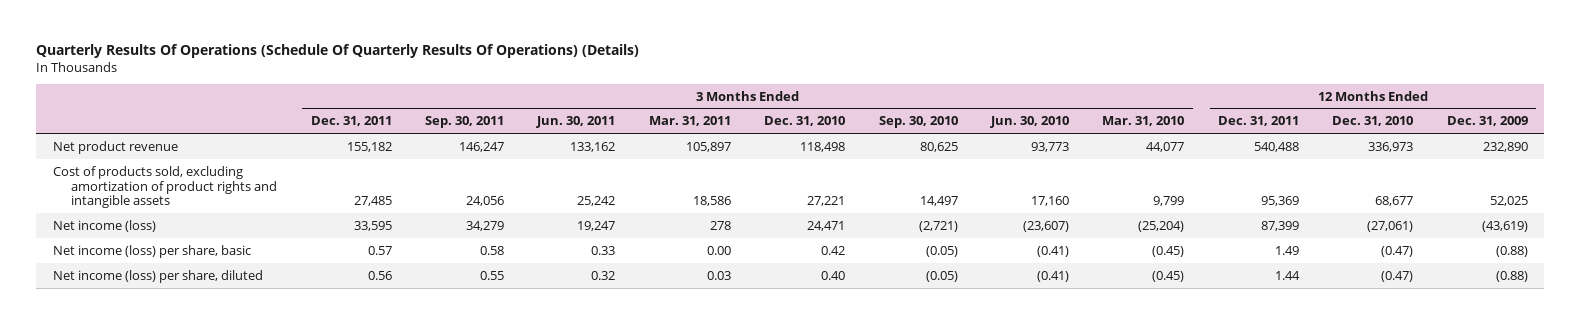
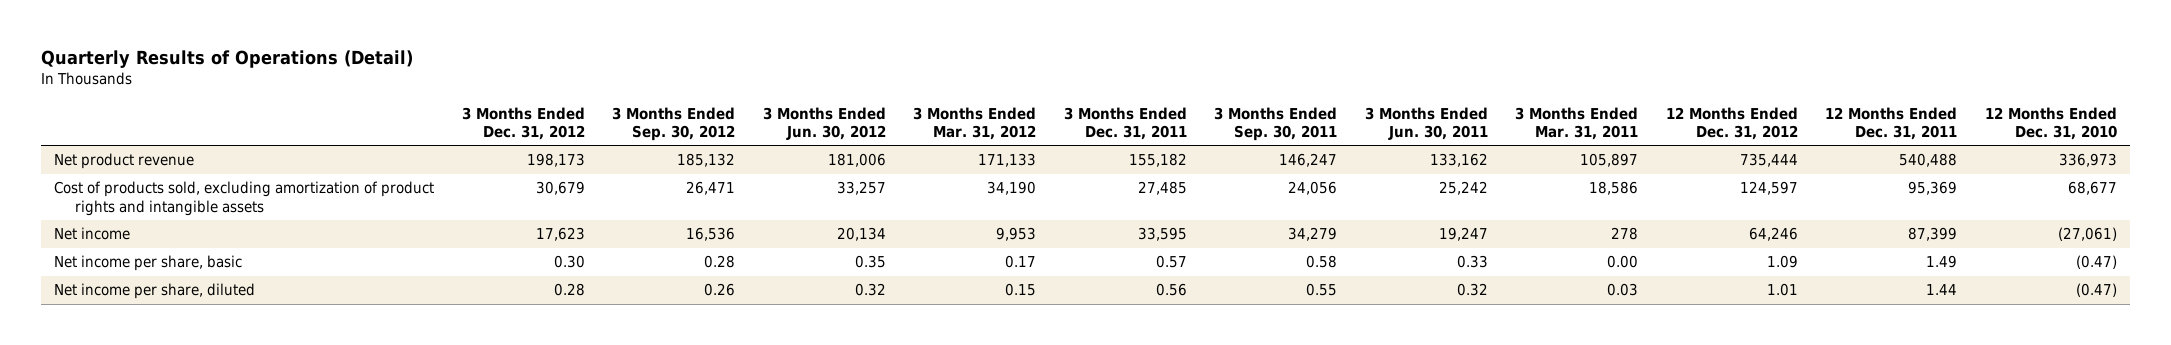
- Quarterly Results Of Operations (Schedule Of Quarterly Results Of Operations) (Details)
+ Quarterly Results of Operations (Detail)
- | 3 Months Ended Dec. 31, 2011 | 3 Months Ended Sep. 30, 2011 | 3 Months Ended Jun. 30, 2011 | 3 Months Ended Mar. 31, 2011 | 3 Months Ended Dec. 31, 2010 | 3 Months Ended Sep. 30, 2010 | 3 Months Ended Jun. 30, 2010 | 3 Months Ended Mar. 31, 2010 | 12 Months Ended Dec. 31, 2011 | 12 Months Ended Dec. 31, 2010 | 12 Months Ended Dec. 31, 2009
+ | 3 Months Ended Dec. 31, 2012 | 3 Months Ended Sep. 30, 2012 | 3 Months Ended Jun. 30, 2012 | 3 Months Ended Mar. 31, 2012 | 3 Months Ended Dec. 31, 2011 | 3 Months Ended Sep. 30, 2011 | 3 Months Ended Jun. 30, 2011 | 3 Months Ended Mar. 31, 2011 | 12 Months Ended Dec. 31, 2012 | 12 Months Ended Dec. 31, 2011 | 12 Months Ended Dec. 31, 2010
- Net income (loss) | 33,595 | 34,279 | 19,247 | 278 | 24,471 | (2,721) | (23,607) | (25,204) | 87,399 | (27,061) | (43,619)
- Net income (loss) per share, basic | 0.57 | 0.58 | 0.33 | 0.00 | 0.42 | (0.05) | (0.41) | (0.45) | 1.49 | (0.47) | (0.88)
- Net income (loss) per share, diluted | 0.56 | 0.55 | 0.32 | 0.03 | 0.40 | (0.05) | (0.41) | (0.45) | 1.44 | (0.47) | (0.88)
+ Net income | 17,623 | 16,536 | 20,134 | 9,953 | 33,595 | 34,279 | 19,247 | 278 | 64,246 | 87,399 | (27,061)
+ Net income per share, basic | 0.30 | 0.28 | 0.35 | 0.17 | 0.57 | 0.58 | 0.33 | 0.00 | 1.09 | 1.49 | (0.47)
+ Net income per share, diluted | 0.28 | 0.26 | 0.32 | 0.15 | 0.56 | 0.55 | 0.32 | 0.03 | 1.01 | 1.44 | (0.47)

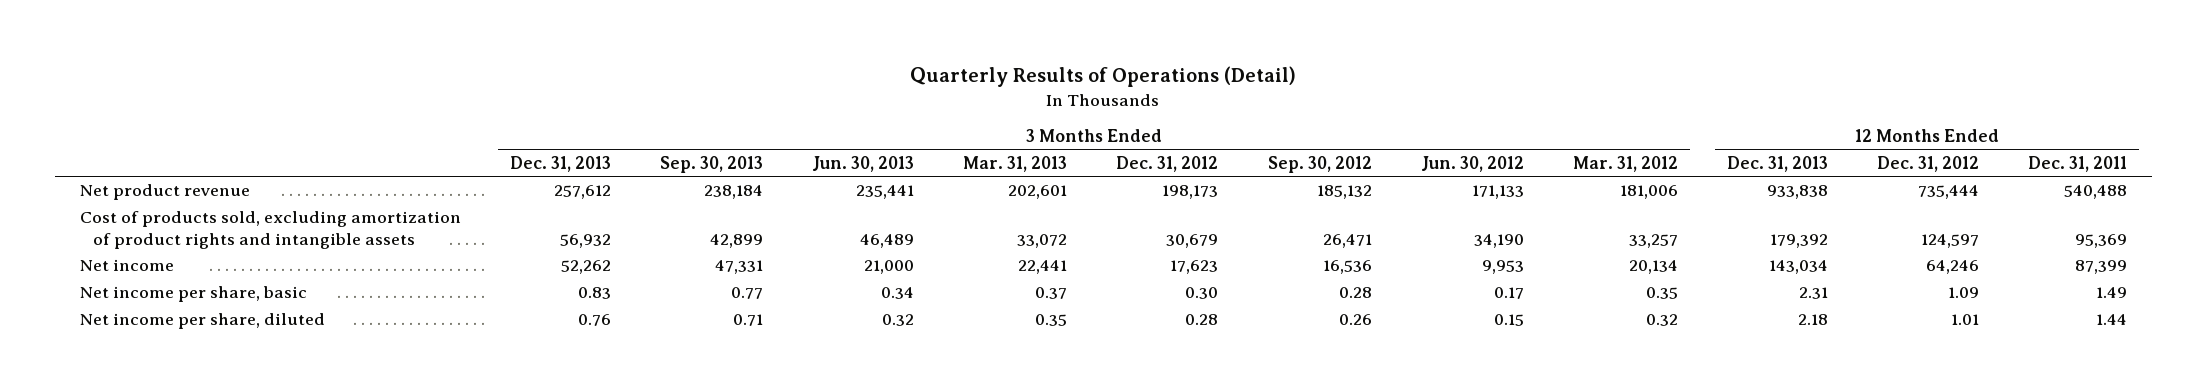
- | 3 Months Ended Dec. 31, 2012 | 3 Months Ended Sep. 30, 2012 | 3 Months Ended Jun. 30, 2012 | 3 Months Ended Mar. 31, 2012 | 3 Months Ended Dec. 31, 2011 | 3 Months Ended Sep. 30, 2011 | 3 Months Ended Jun. 30, 2011 | 3 Months Ended Mar. 31, 2011 | 12 Months Ended Dec. 31, 2012 | 12 Months Ended Dec. 31, 2011 | 12 Months Ended Dec. 31, 2010
+ | 3 Months Ended Dec. 31, 2013 | 3 Months Ended Sep. 30, 2013 | 3 Months Ended Jun. 30, 2013 | 3 Months Ended Mar. 31, 2013 | 3 Months Ended Dec. 31, 2012 | 3 Months Ended Sep. 30, 2012 | 3 Months Ended Jun. 30, 2012 | 3 Months Ended Mar. 31, 2012 | 12 Months Ended Dec. 31, 2013 | 12 Months Ended Dec. 31, 2012 | 12 Months Ended Dec. 31, 2011
- Net product revenue | 198,173 | 185,132 | 181,006 | 171,133 | 155,182 | 146,247 | 133,162 | 105,897 | 735,444 | 540,488 | 336,973
- Cost of products sold, excluding amortization of product rights and intangible assets | 30,679 | 26,471 | 33,257 | 34,190 | 27,485 | 24,056 | 25,242 | 18,586 | 124,597 | 95,369 | 68,677
- Net income | 17,623 | 16,536 | 20,134 | 9,953 | 33,595 | 34,279 | 19,247 | 278 | 64,246 | 87,399 | (27,061)
- Net income per share, basic | 0.30 | 0.28 | 0.35 | 0.17 | 0.57 | 0.58 | 0.33 | 0.00 | 1.09 | 1.49 | (0.47)
- Net income per share, diluted | 0.28 | 0.26 | 0.32 | 0.15 | 0.56 | 0.55 | 0.32 | 0.03 | 1.01 | 1.44 | (0.47)
+ Net product revenue | 257,612 | 238,184 | 235,441 | 202,601 | 198,173 | 185,132 | 171,133 | 181,006 | 933,838 | 735,444 | 540,488
+ Cost of products sold, excluding amortization of product rights and intangible assets | 56,932 | 42,899 | 46,489 | 33,072 | 30,679 | 26,471 | 34,190 | 33,257 | 179,392 | 124,597 | 95,369
+ Net income | 52,262 | 47,331 | 21,000 | 22,441 | 17,623 | 16,536 | 9,953 | 20,134 | 143,034 | 64,246 | 87,399
+ Net income per share, basic | 0.83 | 0.77 | 0.34 | 0.37 | 0.30 | 0.28 | 0.17 | 0.35 | 2.31 | 1.09 | 1.49
+ Net income per share, diluted | 0.76 | 0.71 | 0.32 | 0.35 | 0.28 | 0.26 | 0.15 | 0.32 | 2.18 | 1.01 | 1.44

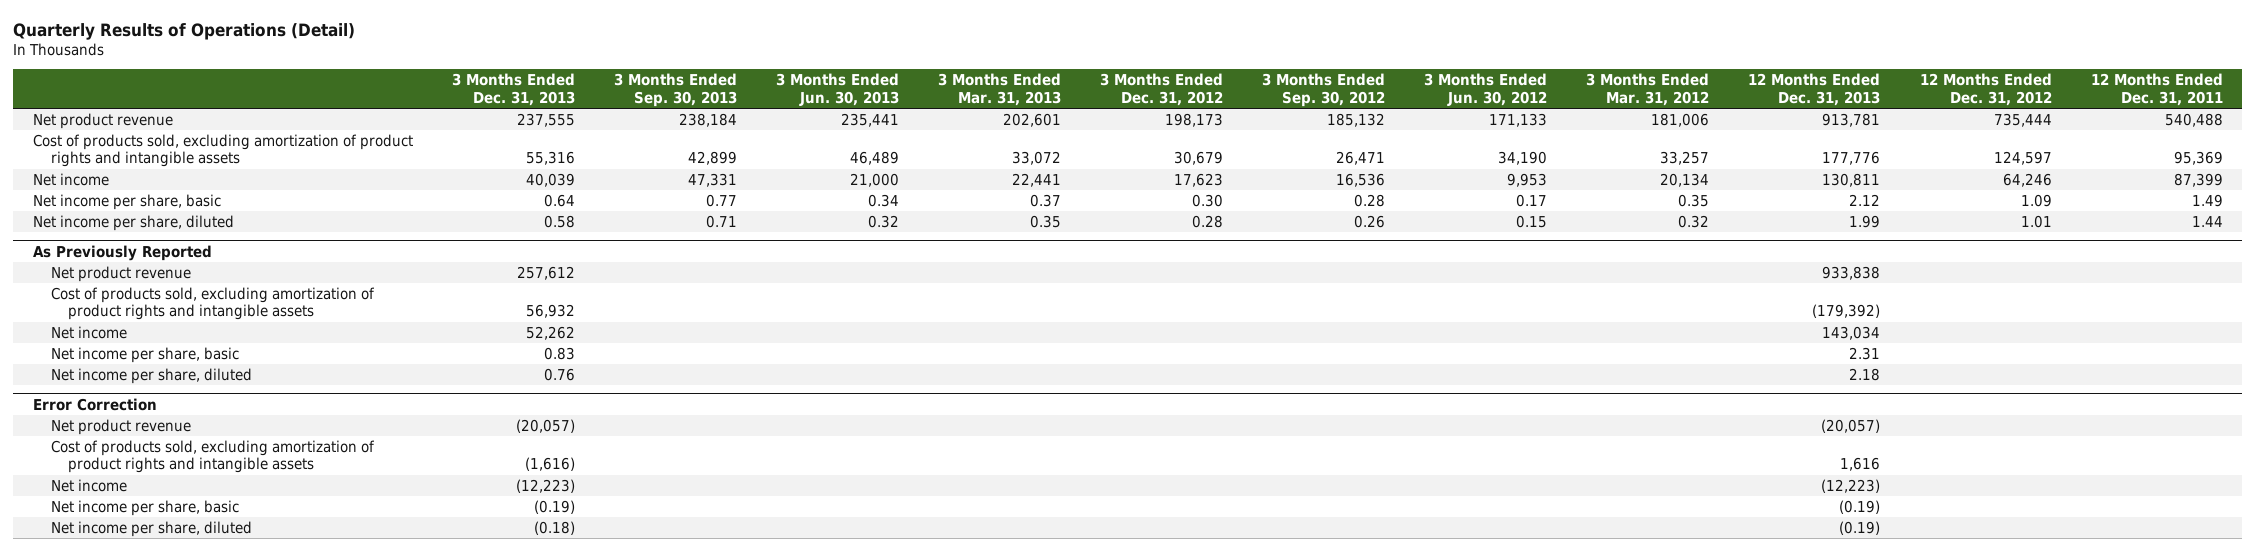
- Net product revenue | 257,612 | 238,184 | 235,441 | 202,601 | 198,173 | 185,132 | 171,133 | 181,006 | 933,838 | 735,444 | 540,488
- Cost of products sold, excluding amortization of product rights and intangible assets | 56,932 | 42,899 | 46,489 | 33,072 | 30,679 | 26,471 | 34,190 | 33,257 | 179,392 | 124,597 | 95,369
- Net income | 52,262 | 47,331 | 21,000 | 22,441 | 17,623 | 16,536 | 9,953 | 20,134 | 143,034 | 64,246 | 87,399
- Net income per share, basic | 0.83 | 0.77 | 0.34 | 0.37 | 0.30 | 0.28 | 0.17 | 0.35 | 2.31 | 1.09 | 1.49
- Net income per share, diluted | 0.76 | 0.71 | 0.32 | 0.35 | 0.28 | 0.26 | 0.15 | 0.32 | 2.18 | 1.01 | 1.44
+ Net product revenue | 237,555 | 238,184 | 235,441 | 202,601 | 198,173 | 185,132 | 171,133 | 181,006 | 913,781 | 735,444 | 540,488
+ Cost of products sold, excluding amortization of product rights and intangible assets | 55,316 | 42,899 | 46,489 | 33,072 | 30,679 | 26,471 | 34,190 | 33,257 | 177,776 | 124,597 | 95,369
+ Net income | 40,039 | 47,331 | 21,000 | 22,441 | 17,623 | 16,536 | 9,953 | 20,134 | 130,811 | 64,246 | 87,399
+ Net income per share, basic | 0.64 | 0.77 | 0.34 | 0.37 | 0.30 | 0.28 | 0.17 | 0.35 | 2.12 | 1.09 | 1.49
+ Net income per share, diluted | 0.58 | 0.71 | 0.32 | 0.35 | 0.28 | 0.26 | 0.15 | 0.32 | 1.99 | 1.01 | 1.44
+ As Previously Reported
+ Net product revenue | 257,612 | | | | | | | | 933,838 | |
+ Cost of products sold, excluding amortization of product rights and intangible assets | 56,932 | | | | | | | | (179,392) | |
+ Net income | 52,262 | | | | | | | | 143,034 | |
+ Net income per share, basic | 0.83 | | | | | | | | 2.31 | |
+ Net income per share, diluted | 0.76 | | | | | | | | 2.18 | |
+ Error Correction
+ Net product revenue | (20,057) | | | | | | | | (20,057) | |
+ Cost of products sold, excluding amortization of product rights and intangible assets | (1,616) | | | | | | | | 1,616 | |
+ Net income | (12,223) | | | | | | | | (12,223) | |
+ Net income per share, basic | (0.19) | | | | | | | | (0.19) | |
+ Net income per share, diluted | (0.18) | | | | | | | | (0.19) | |

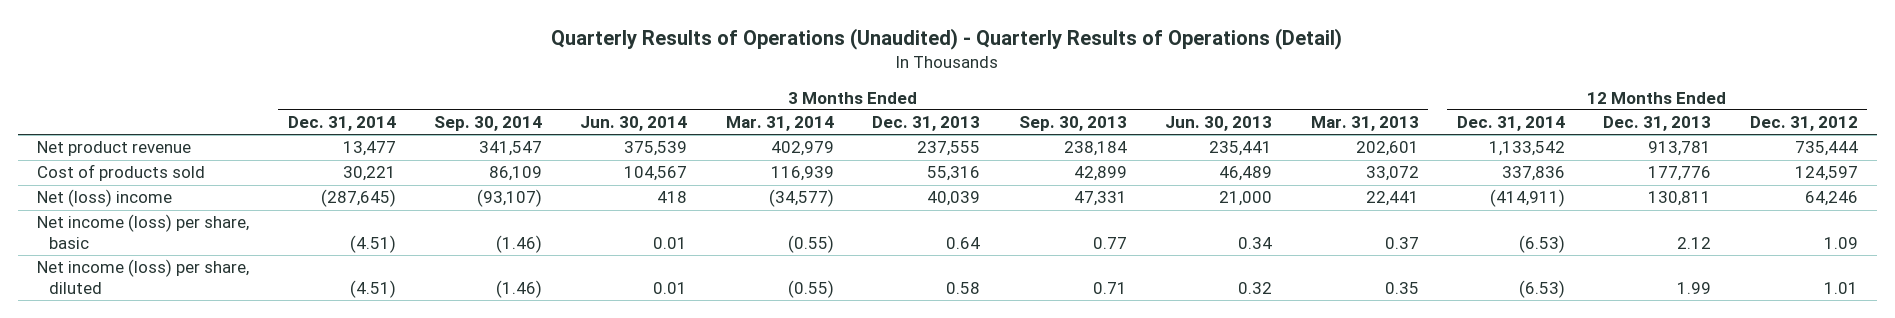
- Quarterly Results of Operations (Detail)
+ Quarterly Results of Operations (Unaudited) - Quarterly Results of Operations (Detail)
- | 3 Months Ended Dec. 31, 2013 | 3 Months Ended Sep. 30, 2013 | 3 Months Ended Jun. 30, 2013 | 3 Months Ended Mar. 31, 2013 | 3 Months Ended Dec. 31, 2012 | 3 Months Ended Sep. 30, 2012 | 3 Months Ended Jun. 30, 2012 | 3 Months Ended Mar. 31, 2012 | 12 Months Ended Dec. 31, 2013 | 12 Months Ended Dec. 31, 2012 | 12 Months Ended Dec. 31, 2011
+ | 3 Months Ended Dec. 31, 2014 | 3 Months Ended Sep. 30, 2014 | 3 Months Ended Jun. 30, 2014 | 3 Months Ended Mar. 31, 2014 | 3 Months Ended Dec. 31, 2013 | 3 Months Ended Sep. 30, 2013 | 3 Months Ended Jun. 30, 2013 | 3 Months Ended Mar. 31, 2013 | 12 Months Ended Dec. 31, 2014 | 12 Months Ended Dec. 31, 2013 | 12 Months Ended Dec. 31, 2012
- Cost of products sold, excluding amortization of product rights and intangible assets | 55,316 | 42,899 | 46,489 | 33,072 | 30,679 | 26,471 | 34,190 | 33,257 | 177,776 | 124,597 | 95,369
- Net income | 40,039 | 47,331 | 21,000 | 22,441 | 17,623 | 16,536 | 9,953 | 20,134 | 130,811 | 64,246 | 87,399
- Net income per share, basic | 0.64 | 0.77 | 0.34 | 0.37 | 0.30 | 0.28 | 0.17 | 0.35 | 2.12 | 1.09 | 1.49
- Net income per share, diluted | 0.58 | 0.71 | 0.32 | 0.35 | 0.28 | 0.26 | 0.15 | 0.32 | 1.99 | 1.01 | 1.44
- As Previously Reported
- Net product revenue | 257,612 | | | | | | | | 933,838 | |
- Cost of products sold, excluding amortization of product rights and intangible assets | 56,932 | | | | | | | | (179,392) | |
- Net income | 52,262 | | | | | | | | 143,034 | |
- Net income per share, basic | 0.83 | | | | | | | | 2.31 | |
- Net income per share, diluted | 0.76 | | | | | | | | 2.18 | |
- Error Correction
- Net product revenue | (20,057) | | | | | | | | (20,057) | |
- Cost of products sold, excluding amortization of product rights and intangible assets | (1,616) | | | | | | | | 1,616 | |
- Net income | (12,223) | | | | | | | | (12,223) | |
- Net income per share, basic | (0.19) | | | | | | | | (0.19) | |
- Net income per share, diluted | (0.18) | | | | | | | | (0.19) | |
+ Cost of products sold | 30,221 | 86,109 | 104,567 | 116,939 | 55,316 | 42,899 | 46,489 | 33,072 | 337,836 | 177,776 | 124,597
+ Net (loss) income | (287,645) | (93,107) | 418 | (34,577) | 40,039 | 47,331 | 21,000 | 22,441 | (414,911) | 130,811 | 64,246
+ Net income (loss) per share, basic | (4.51) | (1.46) | 0.01 | (0.55) | 0.64 | 0.77 | 0.34 | 0.37 | (6.53) | 2.12 | 1.09
+ Net income (loss) per share, diluted | (4.51) | (1.46) | 0.01 | (0.55) | 0.58 | 0.71 | 0.32 | 0.35 | (6.53) | 1.99 | 1.01

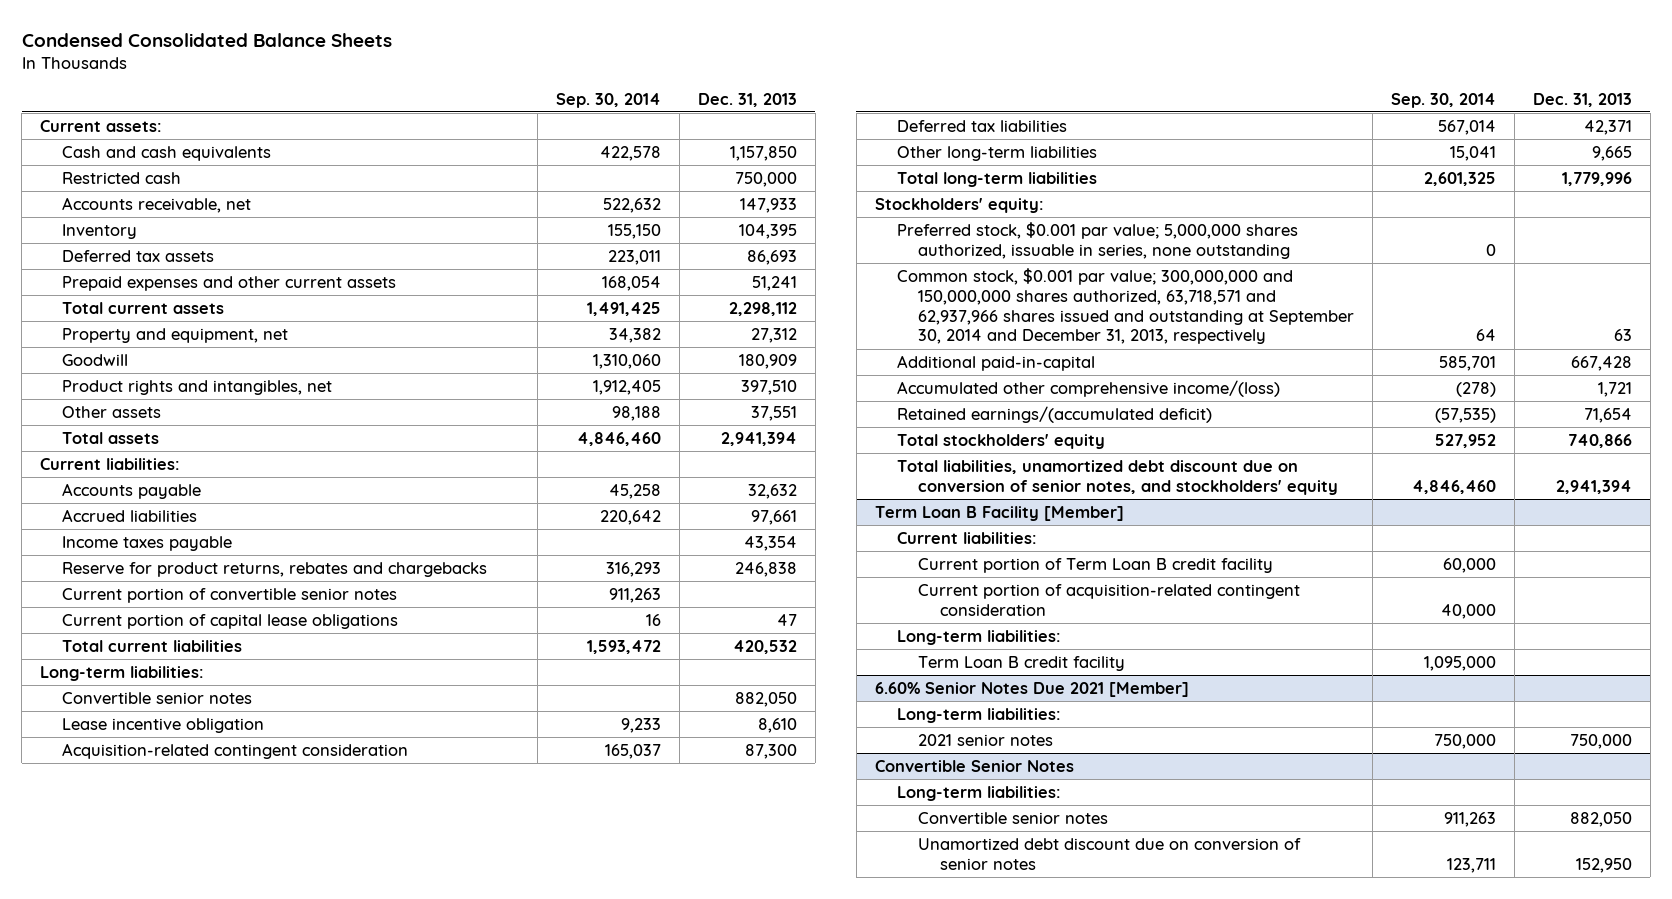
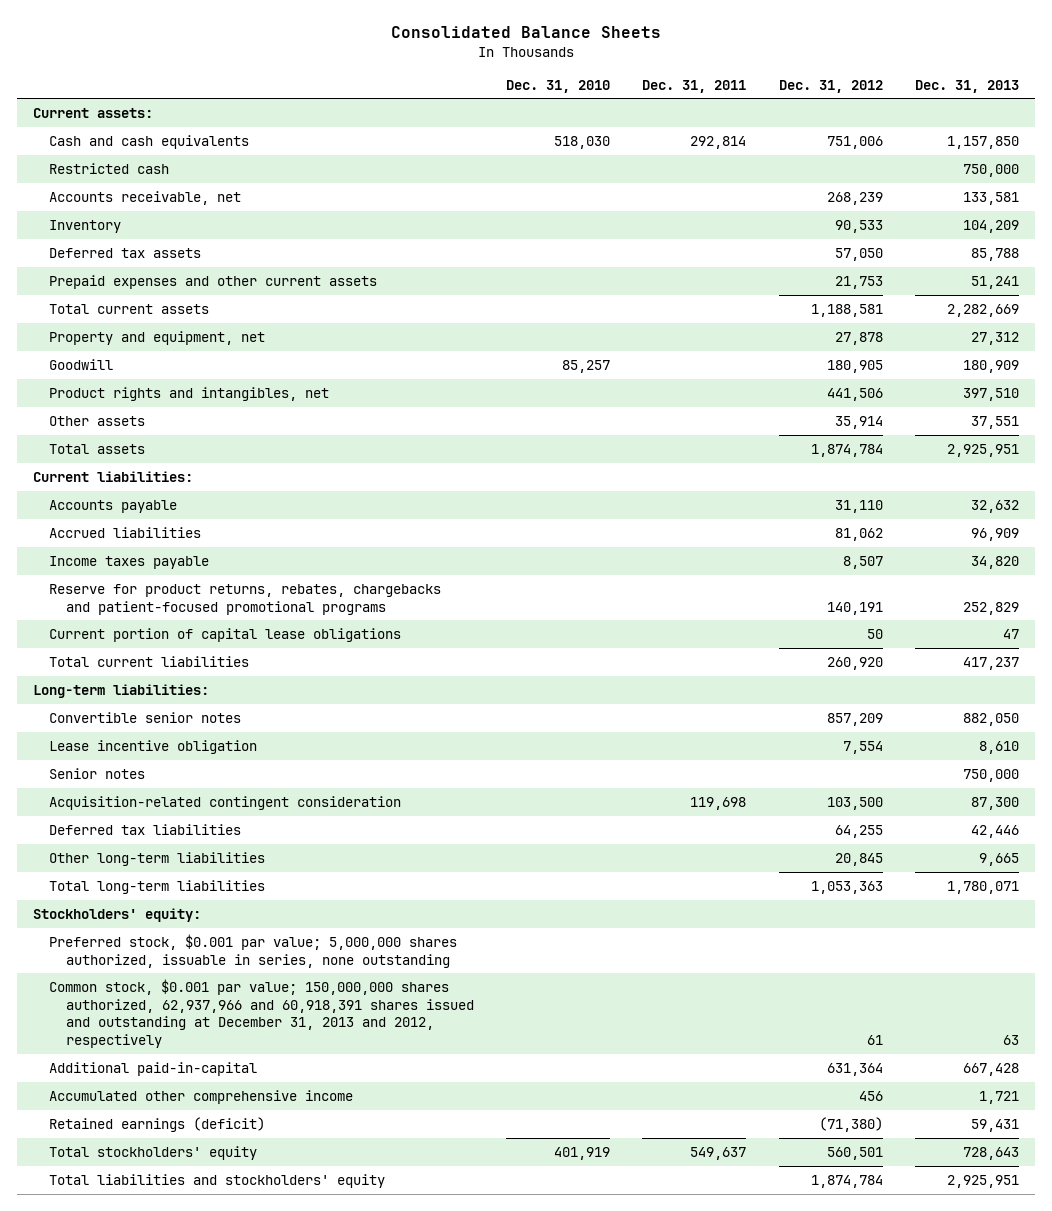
- Condensed Consolidated Balance Sheets
+ Consolidated Balance Sheets
- | Sep. 30, 2014 | Dec. 31, 2013
+ | Dec. 31, 2010 | Dec. 31, 2011 | Dec. 31, 2012 | Dec. 31, 2013
- Accounts receivable, net | 522,632 | 147,933
- Inventory | 155,150 | 104,395
- Deferred tax assets | 223,011 | 86,693
+ Accounts receivable, net | | | 268,239 | 133,581
+ Inventory | | | 90,533 | 104,209
+ Deferred tax assets | | | 57,050 | 85,788
- Total current assets | 1,491,425 | 2,298,112
+ Total current assets | | | 1,188,581 | 2,282,669
- Total assets | 4,846,460 | 2,941,394
+ Total assets | | | 1,874,784 | 2,925,951
- Accrued liabilities | 220,642 | 97,661
- Income taxes payable | | 43,354
- Reserve for product returns, rebates and chargebacks | 316,293 | 246,838
- Current portion of convertible senior notes | 911,263 |
+ Accrued liabilities | | | 81,062 | 96,909
+ Income taxes payable | | | 8,507 | 34,820
+ Reserve for product returns, rebates, chargebacks and patient-focused promotional programs | | | 140,191 | 252,829
- Total current liabilities | 1,593,472 | 420,532
+ Total current liabilities | | | 260,920 | 417,237
+ Senior notes | | | | 750,000
- Deferred tax liabilities | 567,014 | 42,371
+ Deferred tax liabilities | | | 64,255 | 42,446
- Total long-term liabilities | 2,601,325 | 1,779,996
+ Total long-term liabilities | | | 1,053,363 | 1,780,071
- Common stock, $0.001 par value; 300,000,000 and 150,000,000 shares authorized, 63,718,571 and 62,937,966 shares issued and outstanding at September 30, 2014 and December 31, 2013, respectively | 64 | 63
+ Common stock, $0.001 par value; 150,000,000 shares authorized, 62,937,966 and 60,918,391 shares issued and outstanding at December 31, 2013 and 2012, respectively | | | 61 | 63
- Accumulated other comprehensive income/(loss) | (278) | 1,721
- Retained earnings/(accumulated deficit) | (57,535) | 71,654
- Total stockholders' equity | 527,952 | 740,866
- Total liabilities, unamortized debt discount due on conversion of senior notes, and stockholders' equity | 4,846,460 | 2,941,394
- Term Loan B Facility [Member]
- Current liabilities:
- Current portion of Term Loan B credit facility | 60,000 |
- Current portion of acquisition-related contingent consideration | 40,000 |
- Long-term liabilities:
- Term Loan B credit facility | 1,095,000 |
- 6.60% Senior Notes Due 2021 [Member]
- Long-term liabilities:
- 2021 senior notes | 750,000 | 750,000
- Convertible Senior Notes
- Long-term liabilities:
- Convertible senior notes | 911,263 | 882,050
- Unamortized debt discount due on conversion of senior notes | 123,711 | 152,950
+ Accumulated other comprehensive income | | | 456 | 1,721
+ Retained earnings (deficit) | | | (71,380) | 59,431
+ Total stockholders' equity | 401,919 | 549,637 | 560,501 | 728,643
+ Total liabilities and stockholders' equity | | | 1,874,784 | 2,925,951

